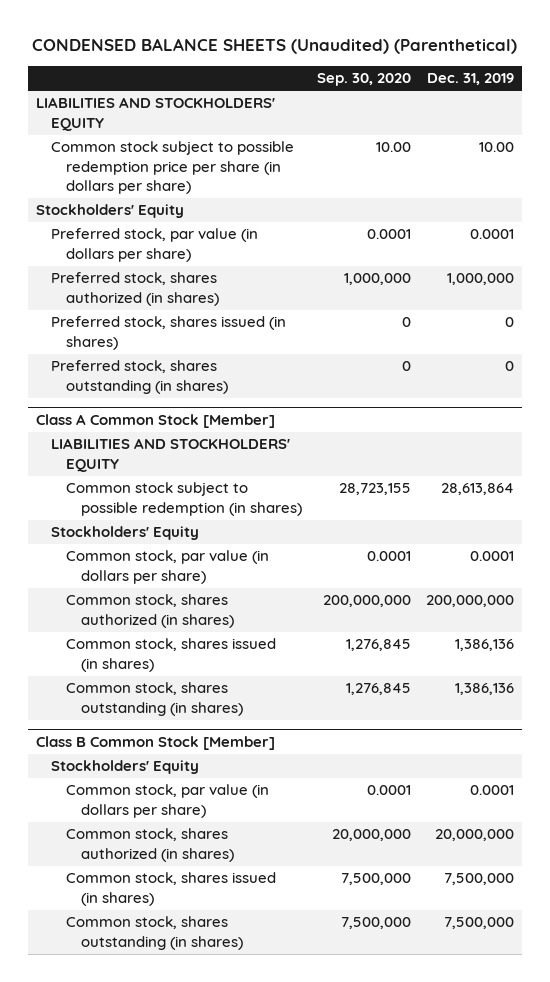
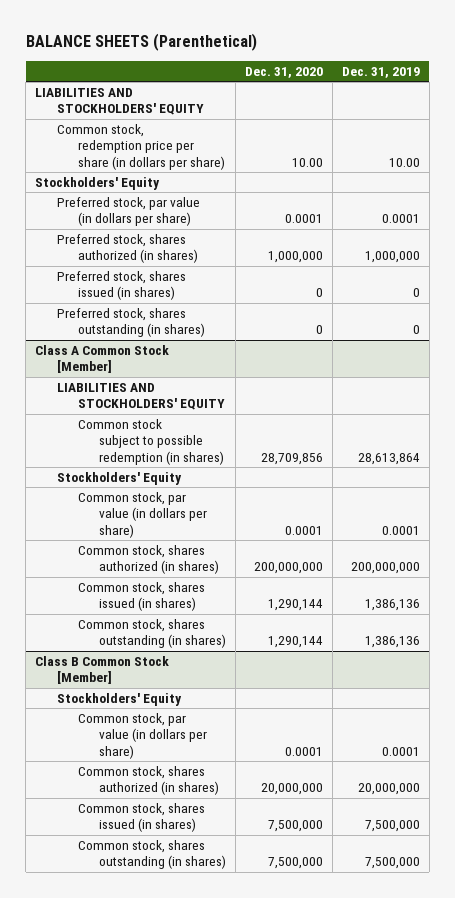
- CONDENSED BALANCE SHEETS (Unaudited) (Parenthetical)
+ BALANCE SHEETS (Parenthetical)
- | Sep. 30, 2020 | Dec. 31, 2019
+ | Dec. 31, 2020 | Dec. 31, 2019
- Common stock subject to possible redemption price per share (in dollars per share) | 10.00 | 10.00
+ Common stock, redemption price per share (in dollars per share) | 10.00 | 10.00

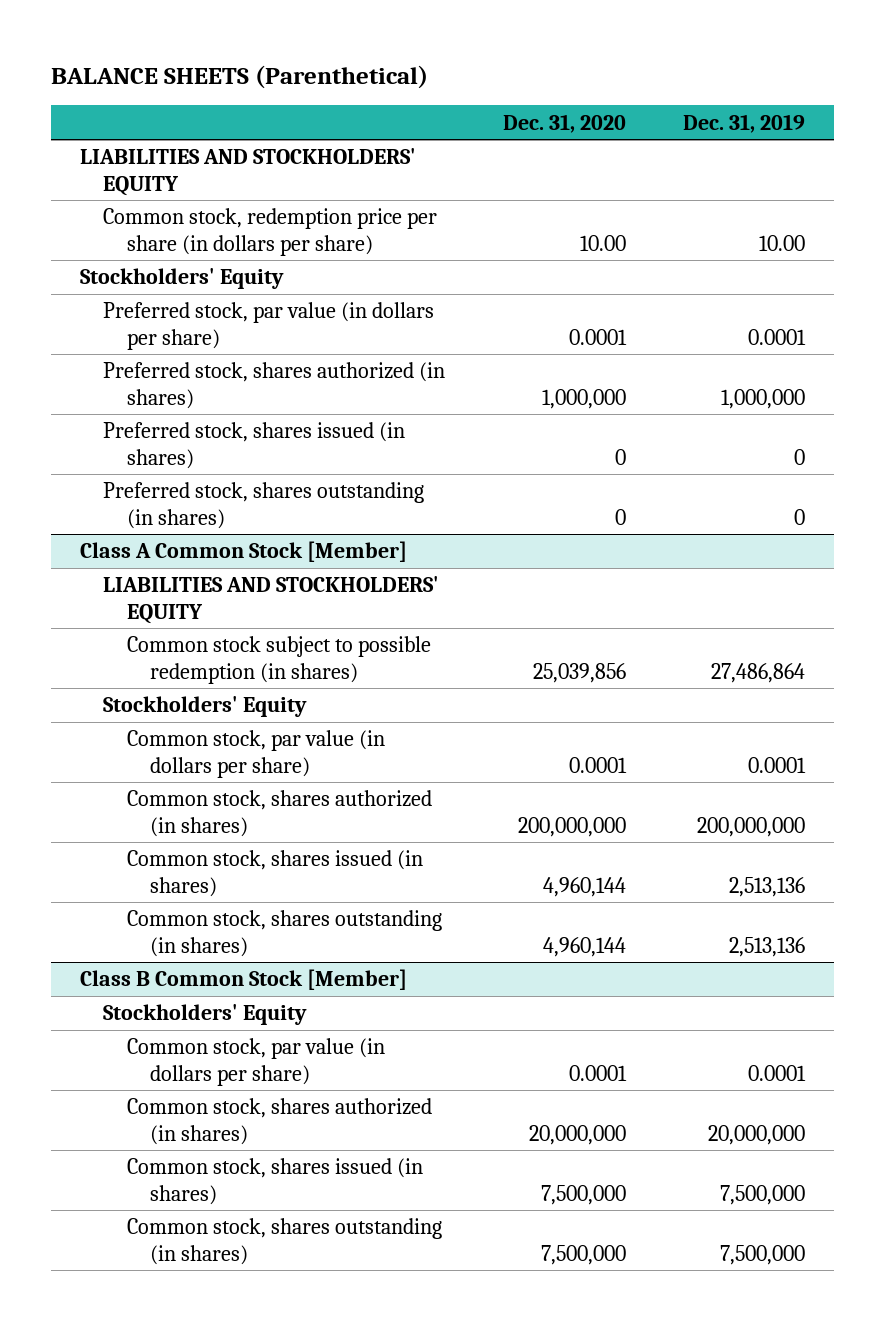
@ Class A Common Stock [Member]
- Common stock subject to possible redemption (in shares) | 28,709,856 | 28,613,864
+ Common stock subject to possible redemption (in shares) | 25,039,856 | 27,486,864
- Common stock, shares issued (in shares) | 1,290,144 | 1,386,136
- Common stock, shares outstanding (in shares) | 1,290,144 | 1,386,136
+ Common stock, shares issued (in shares) | 4,960,144 | 2,513,136
+ Common stock, shares outstanding (in shares) | 4,960,144 | 2,513,136

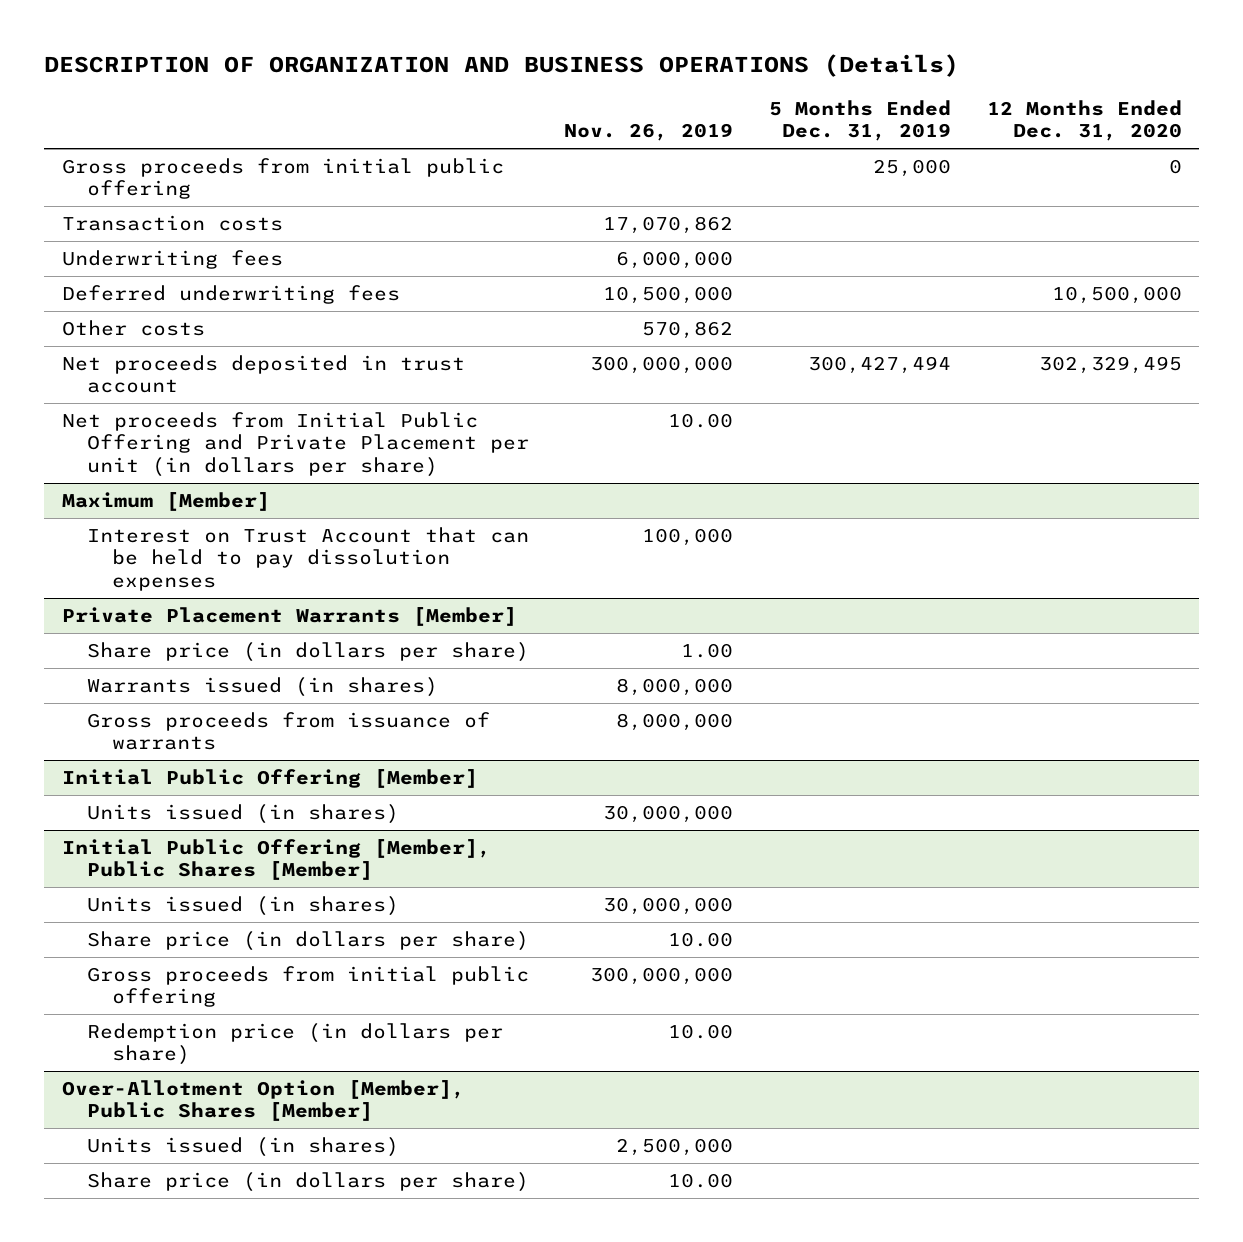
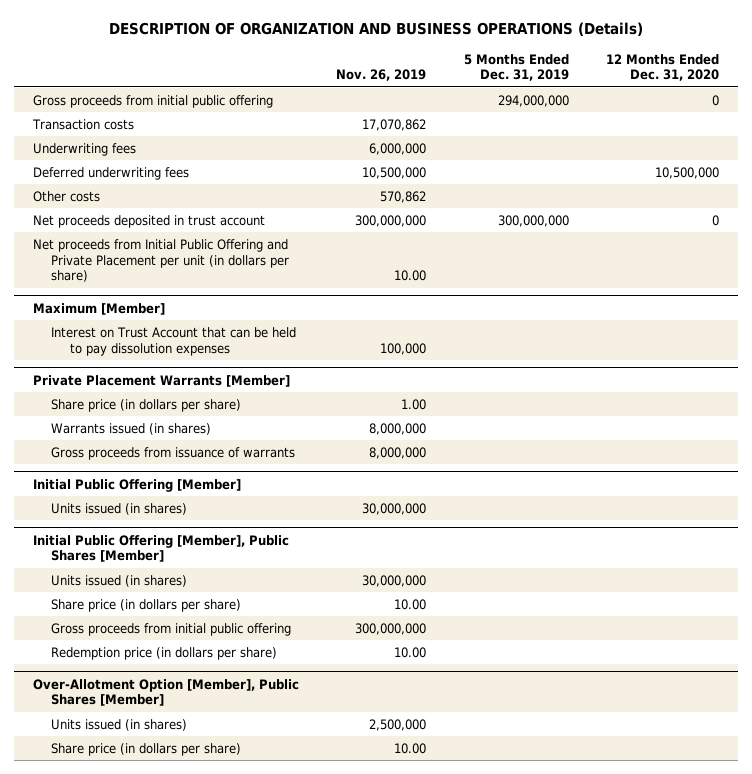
- Gross proceeds from initial public offering | | 25,000 | 0
+ Gross proceeds from initial public offering | | 294,000,000 | 0
- Net proceeds deposited in trust account | 300,000,000 | 300,427,494 | 302,329,495
+ Net proceeds deposited in trust account | 300,000,000 | 300,000,000 | 0

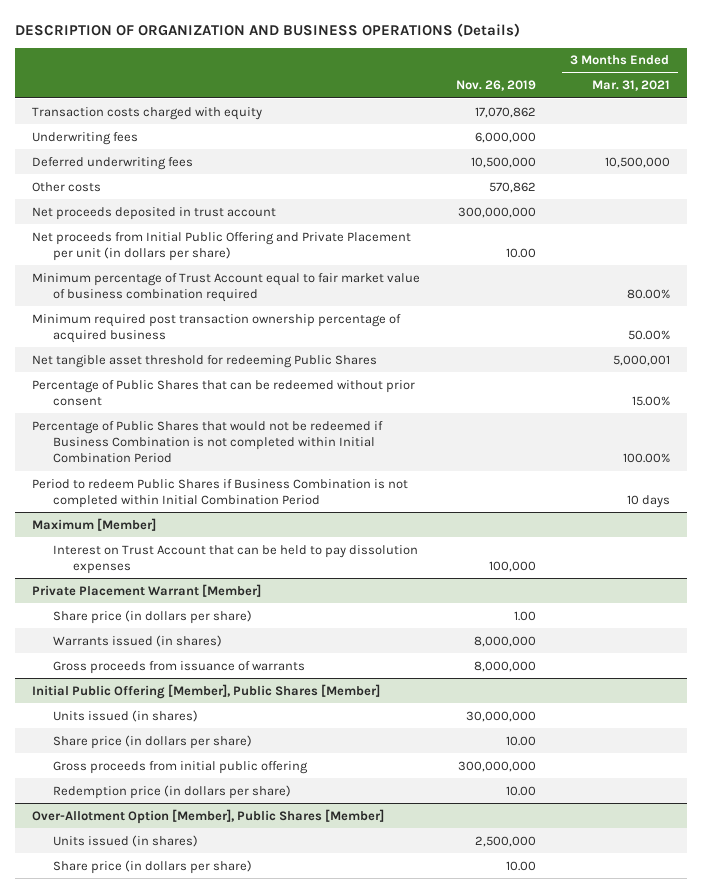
- | Nov. 26, 2019 | 5 Months Ended Dec. 31, 2019 | 12 Months Ended Dec. 31, 2020
+ | Nov. 26, 2019 | 3 Months Ended Mar. 31, 2021
- Gross proceeds from initial public offering | | 294,000,000 | 0
- Transaction costs | 17,070,862 | |
+ Transaction costs charged with equity | 17,070,862 |
+ Minimum percentage of Trust Account equal to fair market value of business combination required | | 80.00%
+ Minimum required post transaction ownership percentage of acquired business | | 50.00%
+ Net tangible asset threshold for redeeming Public Shares | | 5,000,001
+ Percentage of Public Shares that can be redeemed without prior consent | | 15.00%
+ Percentage of Public Shares that would not be redeemed if Business Combination is not completed within Initial Combination Period | | 100.00%
+ Period to redeem Public Shares if Business Combination is not completed within Initial Combination Period | | 10 days
- Private Placement Warrants [Member]
+ Private Placement Warrant [Member]
- Initial Public Offering [Member]
- Units issued (in shares) | 30,000,000 | |

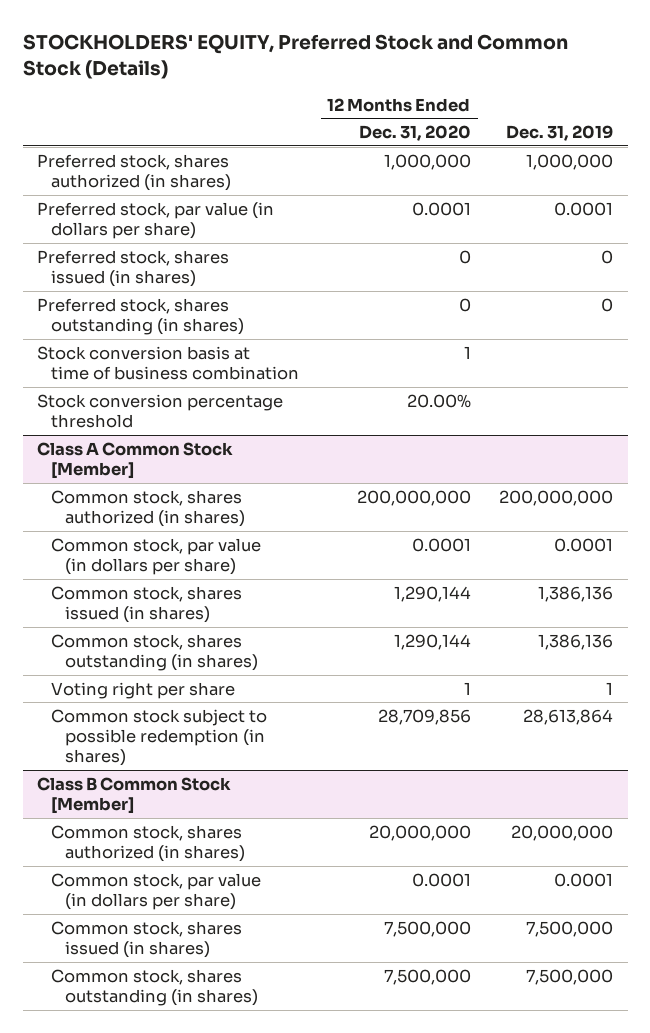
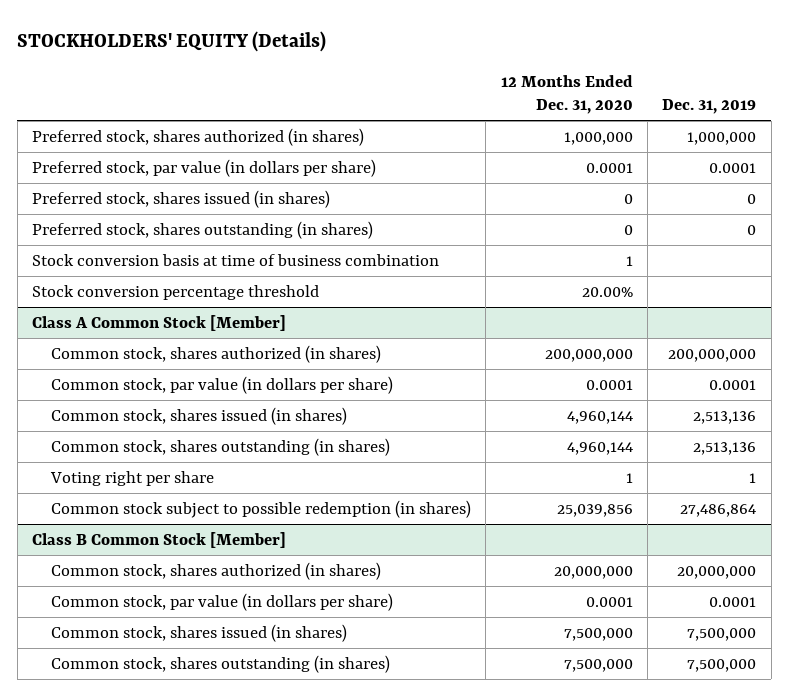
- STOCKHOLDERS' EQUITY, Preferred Stock and Common Stock (Details)
+ STOCKHOLDERS' EQUITY (Details)
@ Class A Common Stock [Member]
- Common stock, shares issued (in shares) | 1,290,144 | 1,386,136
- Common stock, shares outstanding (in shares) | 1,290,144 | 1,386,136
+ Common stock, shares issued (in shares) | 4,960,144 | 2,513,136
+ Common stock, shares outstanding (in shares) | 4,960,144 | 2,513,136
- Common stock subject to possible redemption (in shares) | 28,709,856 | 28,613,864
+ Common stock subject to possible redemption (in shares) | 25,039,856 | 27,486,864

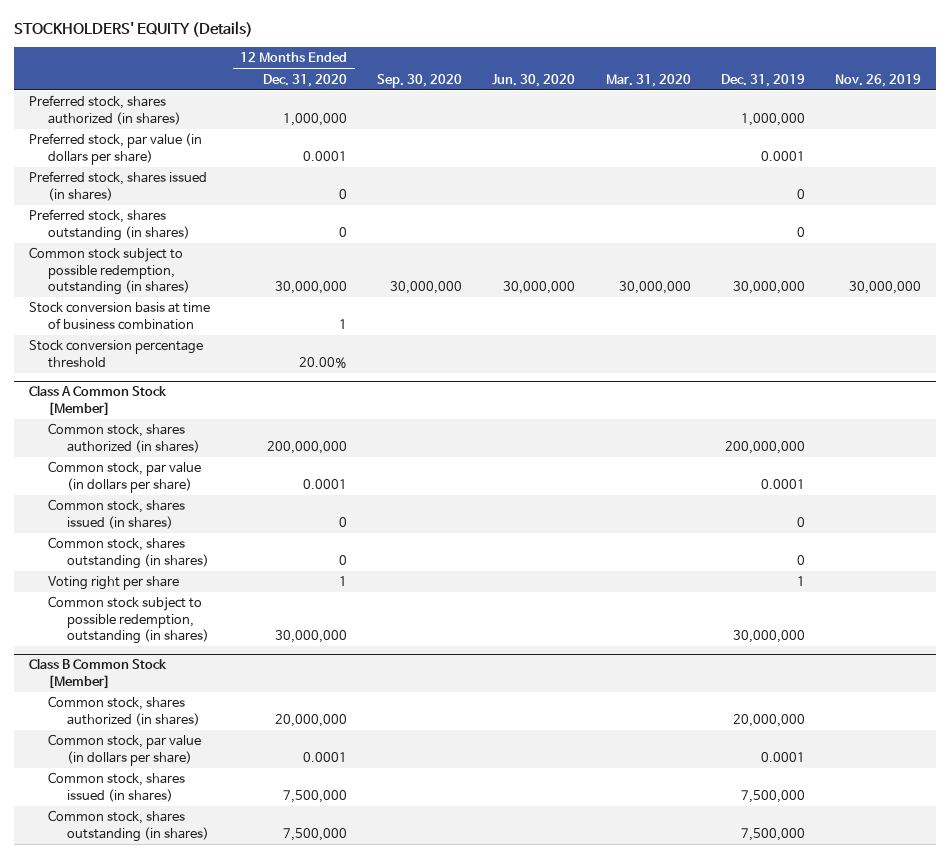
- | 12 Months Ended Dec. 31, 2020 | Dec. 31, 2019
+ | 12 Months Ended Dec. 31, 2020 | Sep. 30, 2020 | Jun. 30, 2020 | Mar. 31, 2020 | Dec. 31, 2019 | Nov. 26, 2019
+ Common stock subject to possible redemption, outstanding (in shares) | 30,000,000 | 30,000,000 | 30,000,000 | 30,000,000 | 30,000,000 | 30,000,000
@ Class A Common Stock [Member]
- Common stock, shares issued (in shares) | 4,960,144 | 2,513,136
- Common stock, shares outstanding (in shares) | 4,960,144 | 2,513,136
+ Common stock, shares issued (in shares) | 0 | | | | 0 |
+ Common stock, shares outstanding (in shares) | 0 | | | | 0 |
- Common stock subject to possible redemption (in shares) | 25,039,856 | 27,486,864
+ Common stock subject to possible redemption, outstanding (in shares) | 30,000,000 | | | | 30,000,000 |

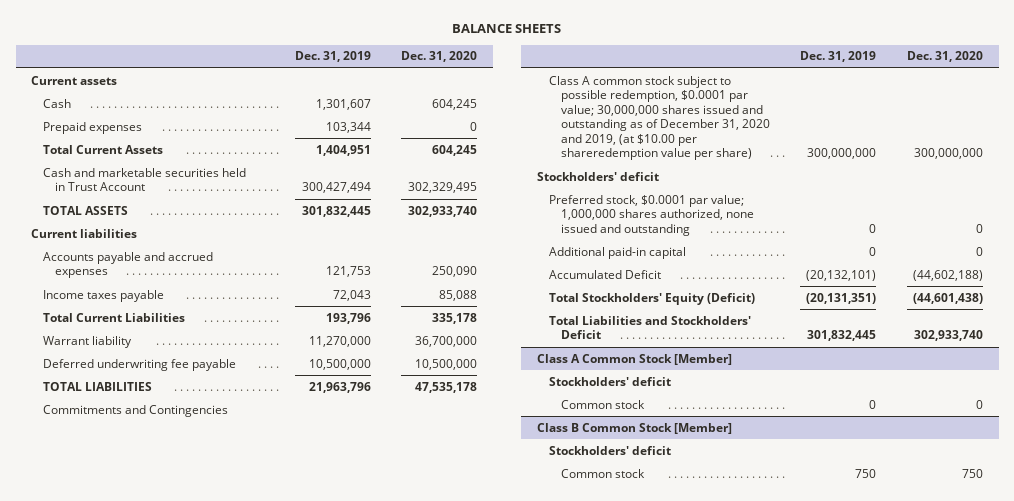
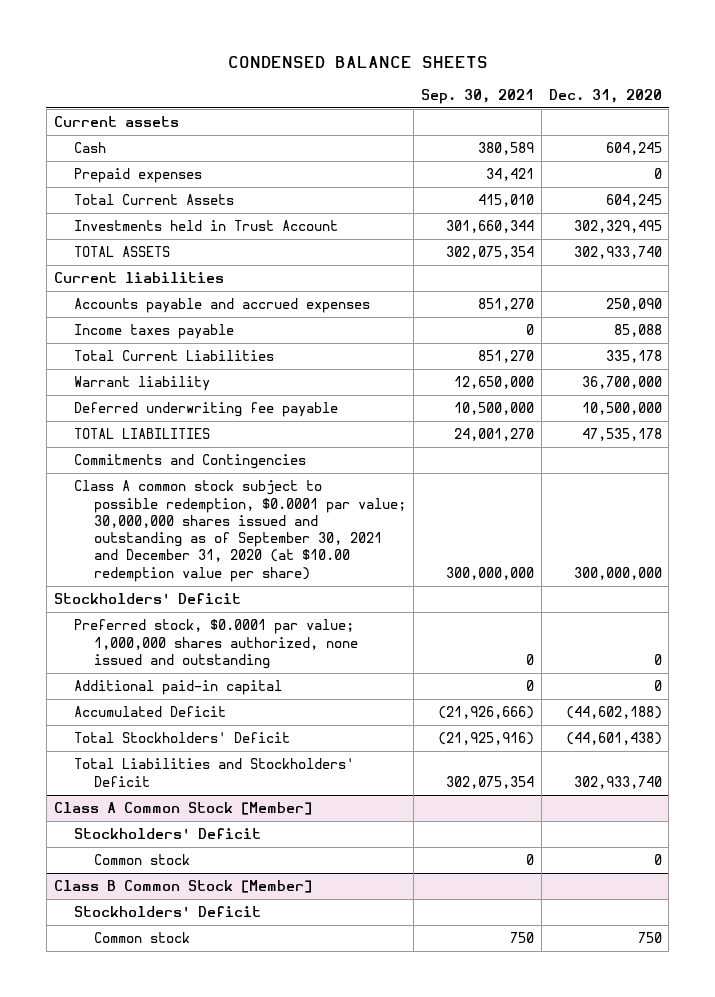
- BALANCE SHEETS
+ CONDENSED BALANCE SHEETS
- | Dec. 31, 2019 | Dec. 31, 2020
+ | Sep. 30, 2021 | Dec. 31, 2020
- Cash and marketable securities held in Trust Account | 300,427,494 | 302,329,495
+ Investments held in Trust Account | 301,660,344 | 302,329,495
- Class A common stock subject to possible redemption, $0.0001 par value; 30,000,000 shares issued and outstanding as of December 31, 2020 and 2019, (at $10.00 per shareredemption value per share) | 300,000,000 | 300,000,000
- Stockholders' deficit
+ Class A common stock subject to possible redemption, $0.0001 par value; 30,000,000 shares issued and outstanding as of September 30, 2021 and December 31, 2020 (at $10.00 redemption value per share) | 300,000,000 | 300,000,000
+ Stockholders' Deficit
- Total Stockholders' Equity (Deficit) | (20,131,351) | (44,601,438)
+ Total Stockholders' Deficit | (21,925,916) | (44,601,438)
@ Class A Common Stock [Member]
- Stockholders' deficit
+ Stockholders' Deficit
@ Class B Common Stock [Member]
- Stockholders' deficit
+ Stockholders' Deficit

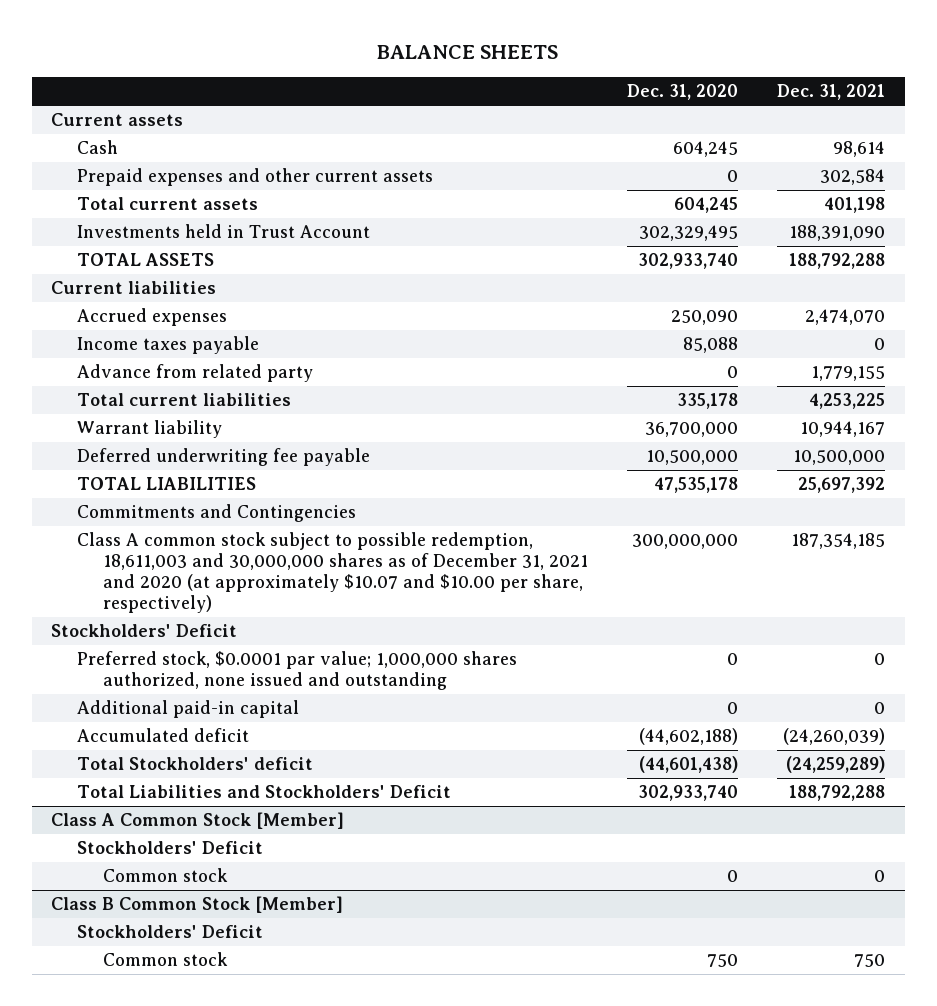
- CONDENSED BALANCE SHEETS
+ BALANCE SHEETS
- | Sep. 30, 2021 | Dec. 31, 2020
+ | Dec. 31, 2020 | Dec. 31, 2021
- Prepaid expenses | 34,421 | 0
- Total Current Assets | 415,010 | 604,245
+ Prepaid expenses and other current assets | 0 | 302,584
+ Total current assets | 604,245 | 401,198
- Accounts payable and accrued expenses | 851,270 | 250,090
+ Accrued expenses | 250,090 | 2,474,070
- Total Current Liabilities | 851,270 | 335,178
+ Advance from related party | 0 | 1,779,155
+ Total current liabilities | 335,178 | 4,253,225
- Class A common stock subject to possible redemption, $0.0001 par value; 30,000,000 shares issued and outstanding as of September 30, 2021 and December 31, 2020 (at $10.00 redemption value per share) | 300,000,000 | 300,000,000
+ Class A common stock subject to possible redemption, 18,611,003 and 30,000,000 shares as of December 31, 2021 and 2020 (at approximately $10.07 and $10.00 per share, respectively) | 300,000,000 | 187,354,185
- Accumulated Deficit | (21,926,666) | (44,602,188)
- Total Stockholders' Deficit | (21,925,916) | (44,601,438)
+ Accumulated deficit | (44,602,188) | (24,260,039)
+ Total Stockholders' deficit | (44,601,438) | (24,259,289)

